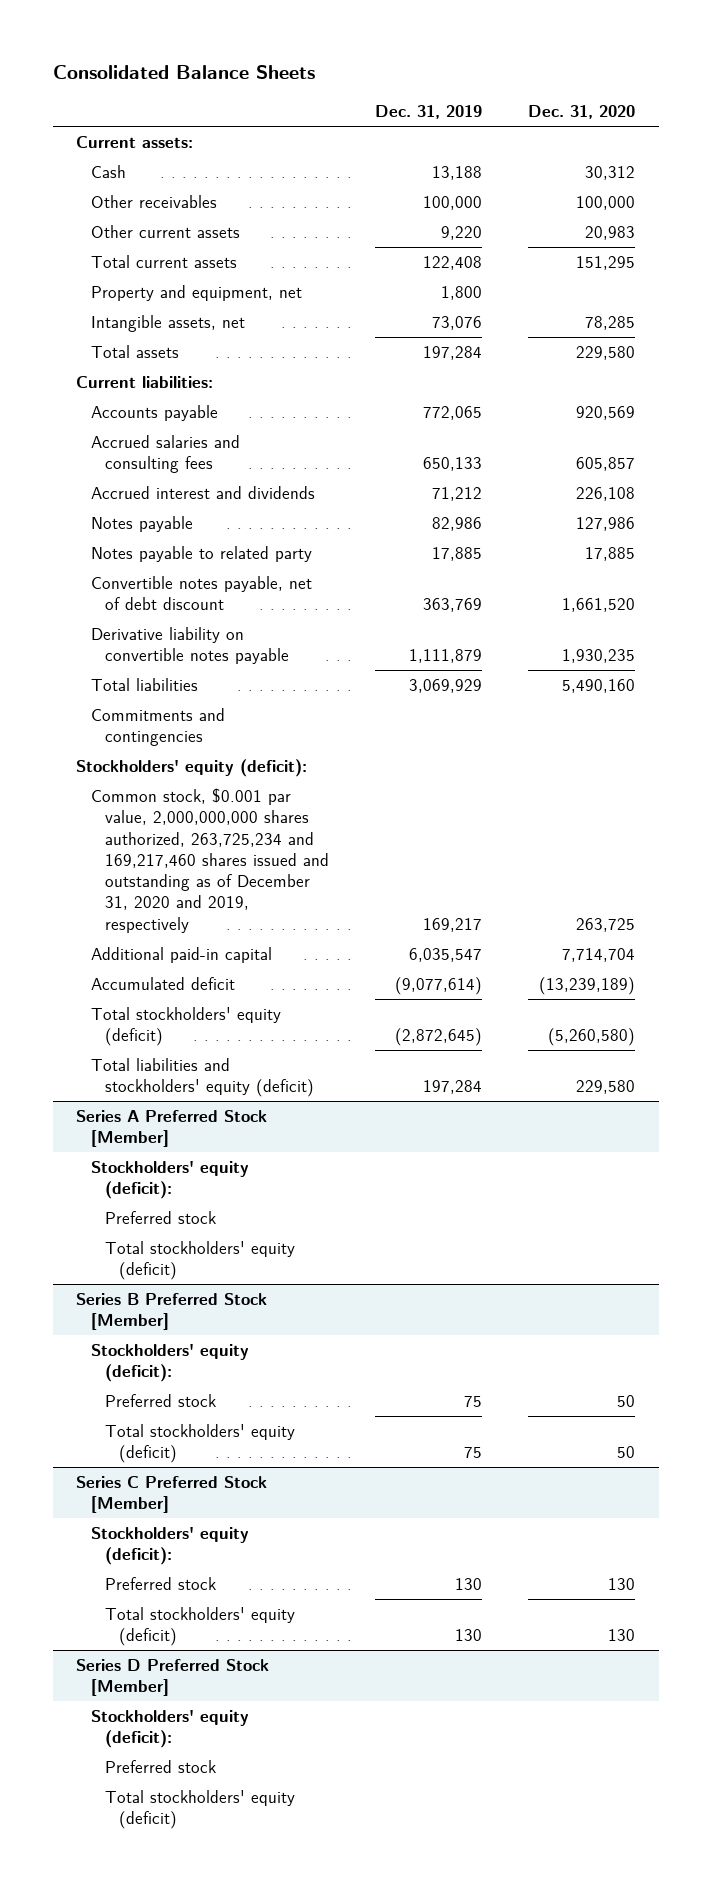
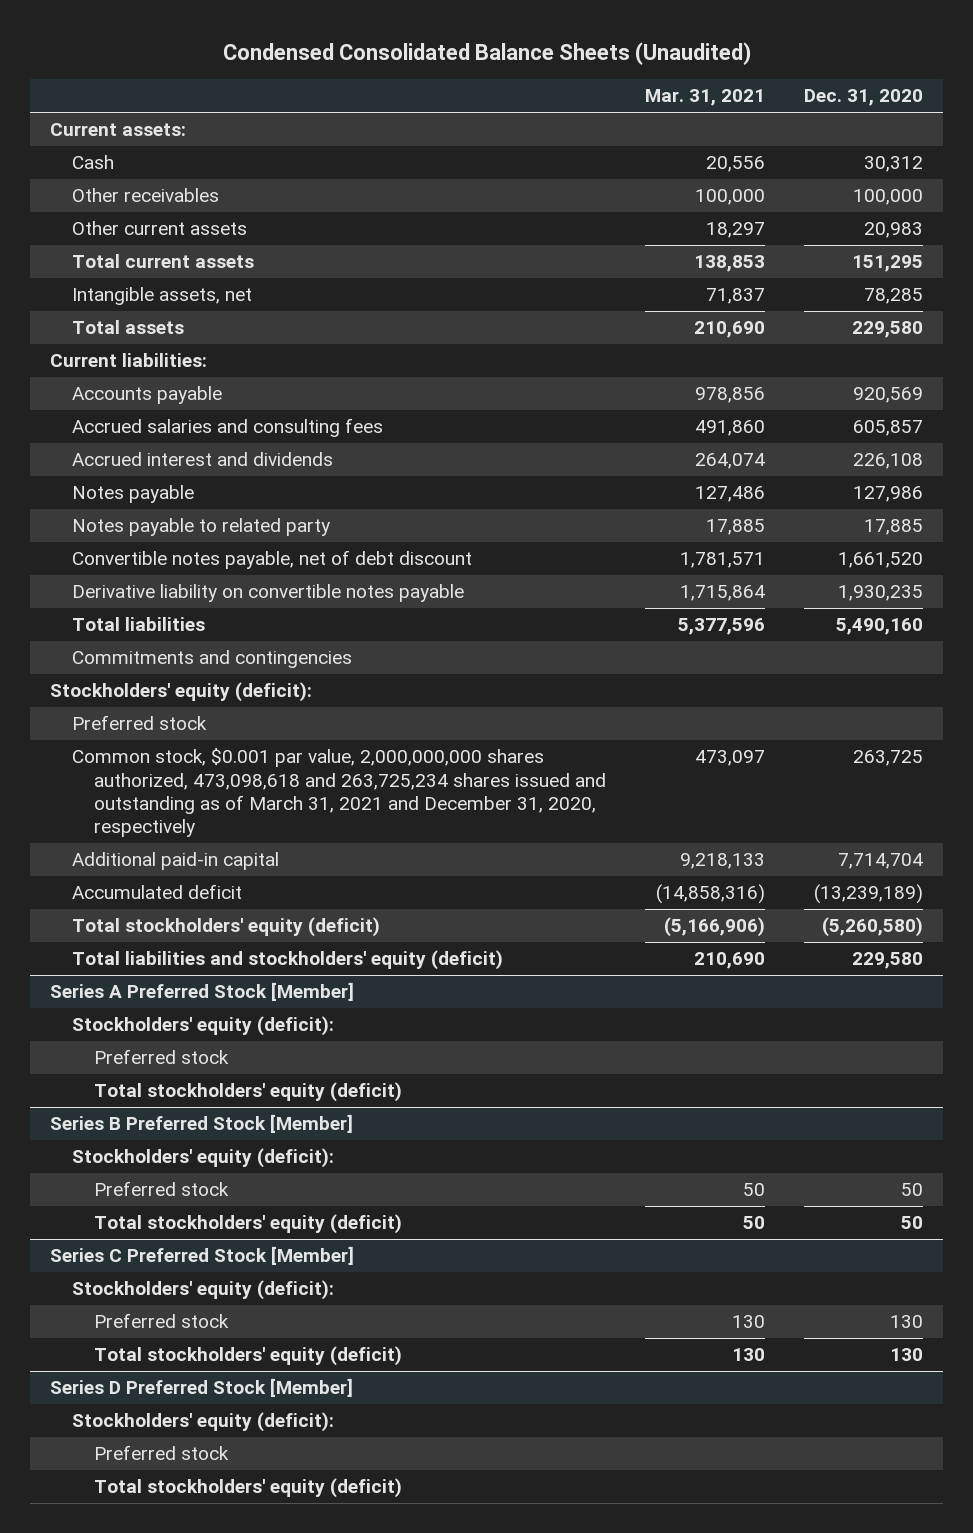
- Consolidated Balance Sheets
+ Condensed Consolidated Balance Sheets (Unaudited)
- | Dec. 31, 2019 | Dec. 31, 2020
+ | Mar. 31, 2021 | Dec. 31, 2020
- Property and equipment, net | 1,800 |
- Common stock, $0.001 par value, 2,000,000,000 shares authorized, 263,725,234 and 169,217,460 shares issued and outstanding as of December 31, 2020 and 2019, respectively | 169,217 | 263,725
+ Preferred stock
+ Common stock, $0.001 par value, 2,000,000,000 shares authorized, 473,098,618 and 263,725,234 shares issued and outstanding as of March 31, 2021 and December 31, 2020, respectively | 473,097 | 263,725

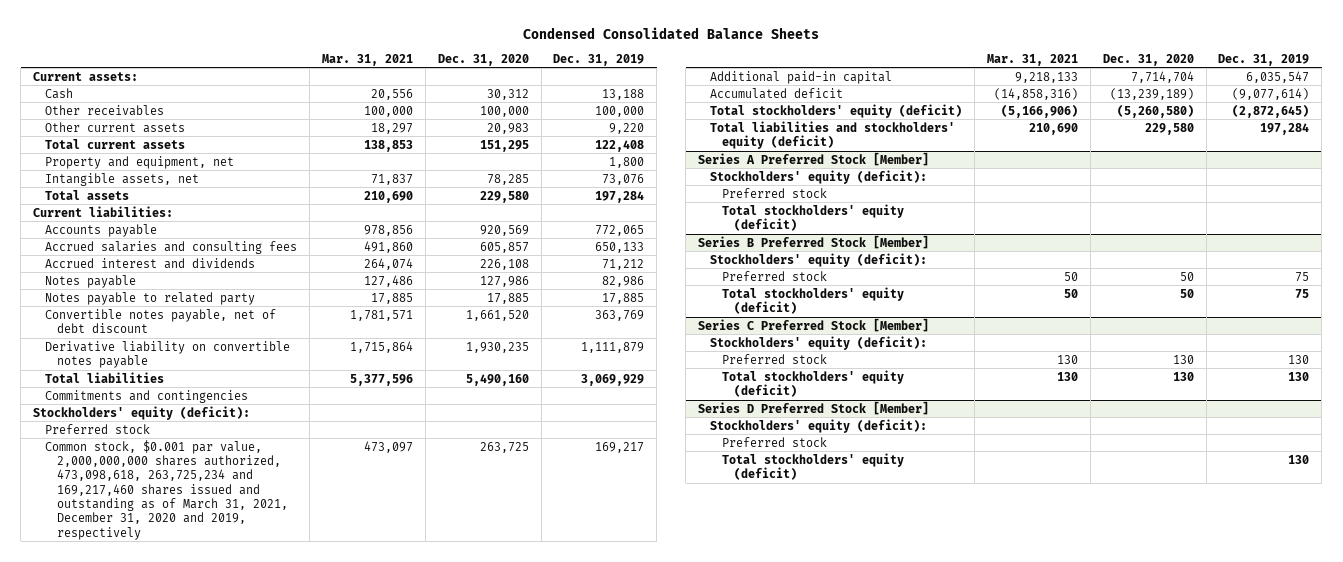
- Condensed Consolidated Balance Sheets (Unaudited)
+ Condensed Consolidated Balance Sheets
- | Mar. 31, 2021 | Dec. 31, 2020
+ | Mar. 31, 2021 | Dec. 31, 2020 | Dec. 31, 2019
+ Property and equipment, net | | | 1,800
- Common stock, $0.001 par value, 2,000,000,000 shares authorized, 473,098,618 and 263,725,234 shares issued and outstanding as of March 31, 2021 and December 31, 2020, respectively | 473,097 | 263,725
+ Common stock, $0.001 par value, 2,000,000,000 shares authorized, 473,098,618, 263,725,234 and 169,217,460 shares issued and outstanding as of March 31, 2021, December 31, 2020 and 2019, respectively | 473,097 | 263,725 | 169,217

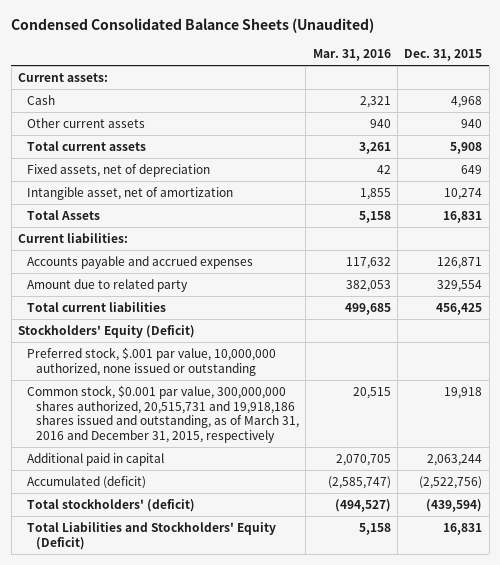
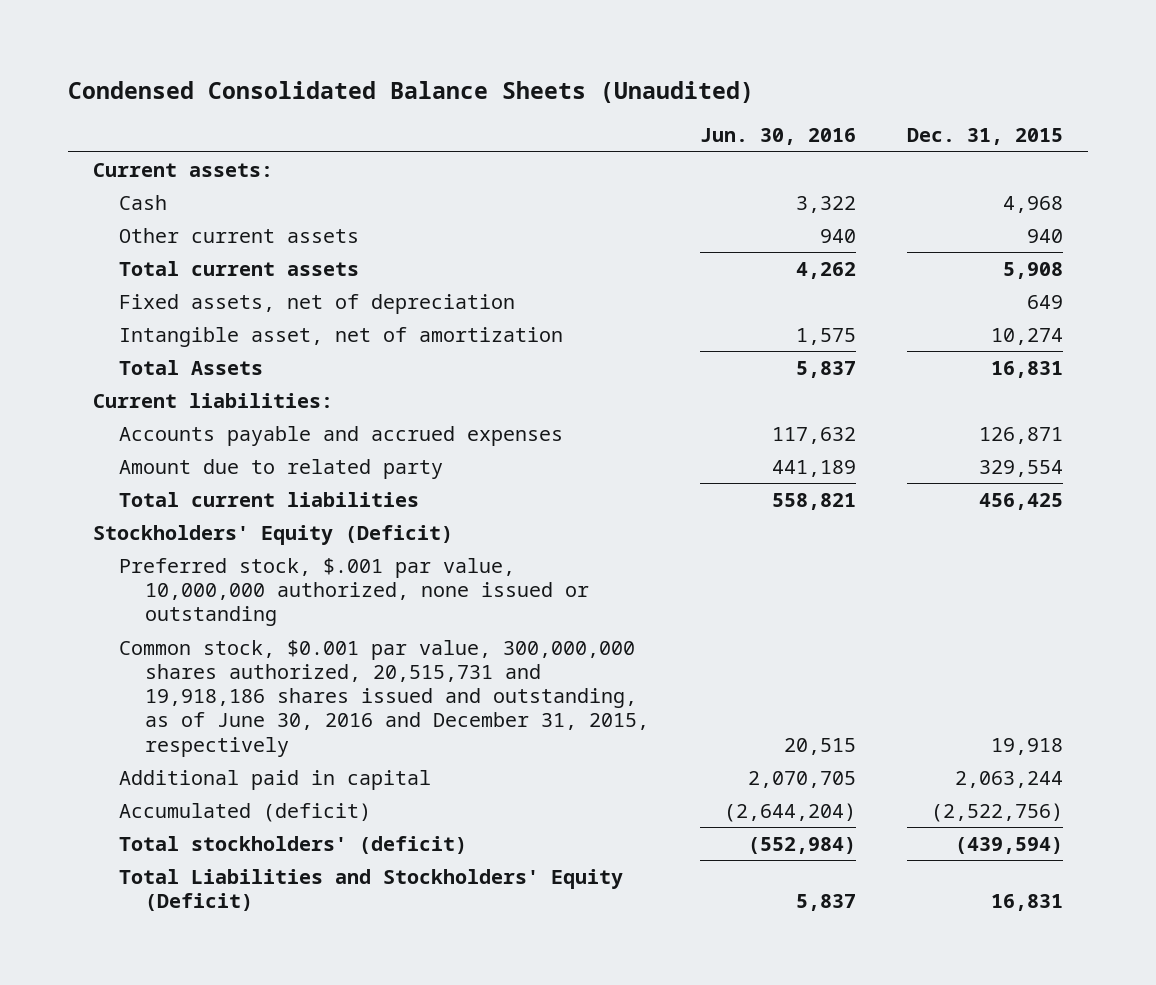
- | Mar. 31, 2016 | Dec. 31, 2015
+ | Jun. 30, 2016 | Dec. 31, 2015
- Common stock, $0.001 par value, 300,000,000 shares authorized, 20,515,731 and 19,918,186 shares issued and outstanding, as of March 31, 2016 and December 31, 2015, respectively | 20,515 | 19,918
+ Common stock, $0.001 par value, 300,000,000 shares authorized, 20,515,731 and 19,918,186 shares issued and outstanding, as of June 30, 2016 and December 31, 2015, respectively | 20,515 | 19,918

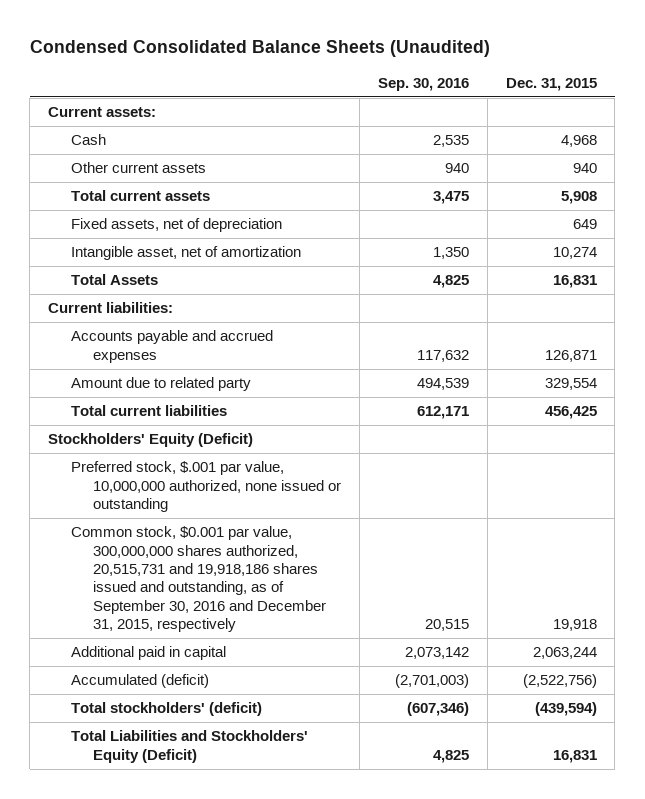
- | Jun. 30, 2016 | Dec. 31, 2015
+ | Sep. 30, 2016 | Dec. 31, 2015
- Common stock, $0.001 par value, 300,000,000 shares authorized, 20,515,731 and 19,918,186 shares issued and outstanding, as of June 30, 2016 and December 31, 2015, respectively | 20,515 | 19,918
+ Common stock, $0.001 par value, 300,000,000 shares authorized, 20,515,731 and 19,918,186 shares issued and outstanding, as of September 30, 2016 and December 31, 2015, respectively | 20,515 | 19,918

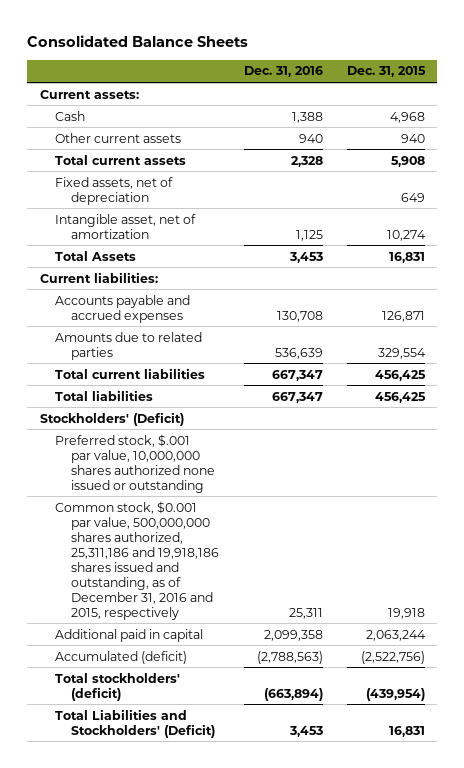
- Condensed Consolidated Balance Sheets (Unaudited)
+ Consolidated Balance Sheets
- | Sep. 30, 2016 | Dec. 31, 2015
+ | Dec. 31, 2016 | Dec. 31, 2015
- Amount due to related party | 494,539 | 329,554
+ Amounts due to related parties | 536,639 | 329,554
- Stockholders' Equity (Deficit)
- Preferred stock, $.001 par value, 10,000,000 authorized, none issued or outstanding
- Common stock, $0.001 par value, 300,000,000 shares authorized, 20,515,731 and 19,918,186 shares issued and outstanding, as of September 30, 2016 and December 31, 2015, respectively | 20,515 | 19,918
+ Total liabilities | 667,347 | 456,425
+ Stockholders' (Deficit)
+ Preferred stock, $.001 par value, 10,000,000 shares authorized none issued or outstanding
+ Common stock, $0.001 par value, 500,000,000 shares authorized, 25,311,186 and 19,918,186 shares issued and outstanding, as of December 31, 2016 and 2015, respectively | 25,311 | 19,918
- Total stockholders' (deficit) | (607,346) | (439,594)
- Total Liabilities and Stockholders' Equity (Deficit) | 4,825 | 16,831
+ Total stockholders' (deficit) | (663,894) | (439,954)
+ Total Liabilities and Stockholders' (Deficit) | 3,453 | 16,831

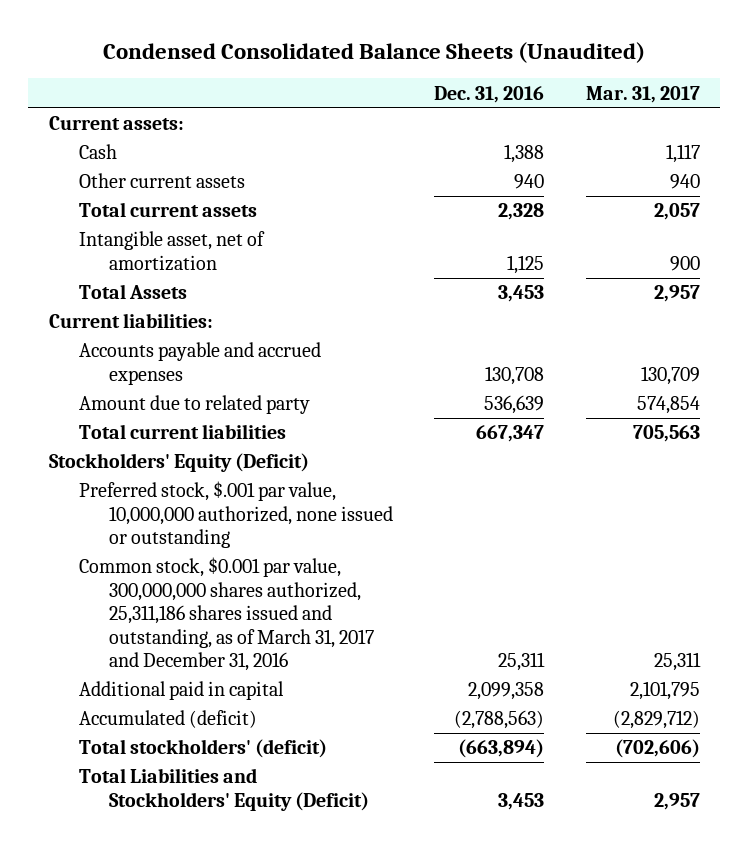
- Consolidated Balance Sheets
+ Condensed Consolidated Balance Sheets (Unaudited)
- | Dec. 31, 2016 | Dec. 31, 2015
+ | Dec. 31, 2016 | Mar. 31, 2017
- Fixed assets, net of depreciation | | 649
- Amounts due to related parties | 536,639 | 329,554
+ Amount due to related party | 536,639 | 574,854
- Total liabilities | 667,347 | 456,425
- Stockholders' (Deficit)
- Preferred stock, $.001 par value, 10,000,000 shares authorized none issued or outstanding
- Common stock, $0.001 par value, 500,000,000 shares authorized, 25,311,186 and 19,918,186 shares issued and outstanding, as of December 31, 2016 and 2015, respectively | 25,311 | 19,918
+ Stockholders' Equity (Deficit)
+ Preferred stock, $.001 par value, 10,000,000 authorized, none issued or outstanding
+ Common stock, $0.001 par value, 300,000,000 shares authorized, 25,311,186 shares issued and outstanding, as of March 31, 2017 and December 31, 2016 | 25,311 | 25,311
- Total Liabilities and Stockholders' (Deficit) | 3,453 | 16,831
+ Total Liabilities and Stockholders' Equity (Deficit) | 3,453 | 2,957

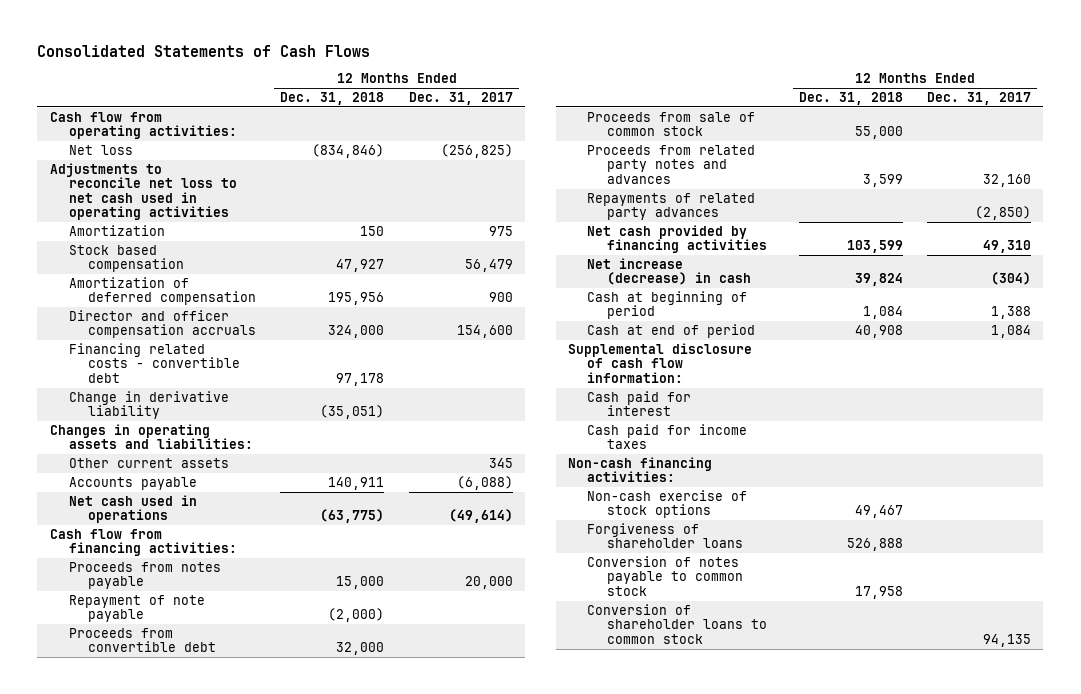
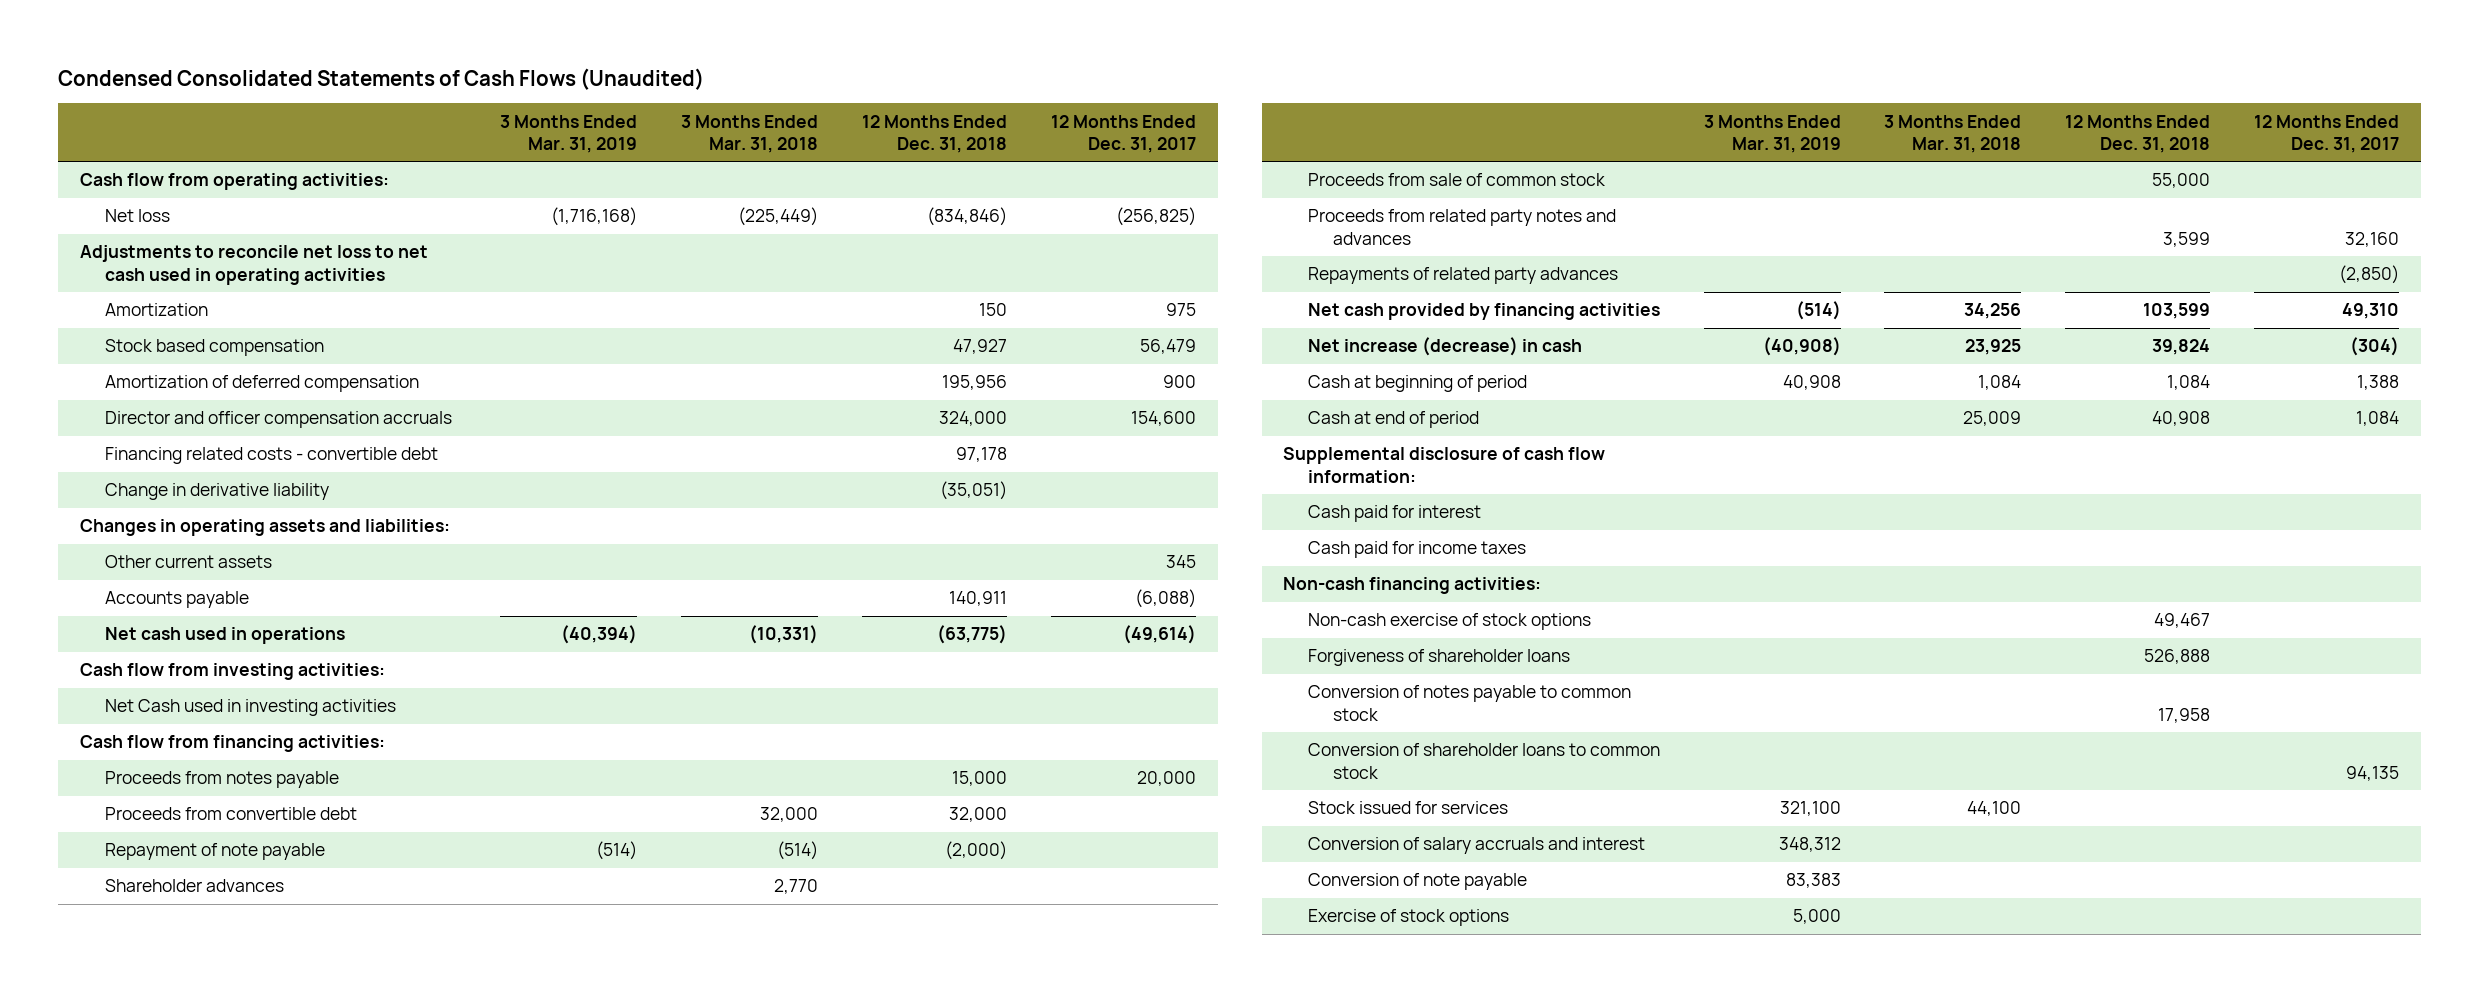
- Consolidated Statements of Cash Flows
+ Condensed Consolidated Statements of Cash Flows (Unaudited)
- | 12 Months Ended Dec. 31, 2018 | 12 Months Ended Dec. 31, 2017
+ | 3 Months Ended Mar. 31, 2019 | 3 Months Ended Mar. 31, 2018 | 12 Months Ended Dec. 31, 2018 | 12 Months Ended Dec. 31, 2017
+ Cash flow from investing activities:
+ Net Cash used in investing activities
moved down: Repayment of note payable | (514) | (514) | (2,000) |
+ Shareholder advances | | 2,770 | |
+ Stock issued for services | 321,100 | 44,100 | |
+ Conversion of salary accruals and interest | 348,312 | | |
+ Conversion of note payable | 83,383 | | |
+ Exercise of stock options | 5,000 | | |

